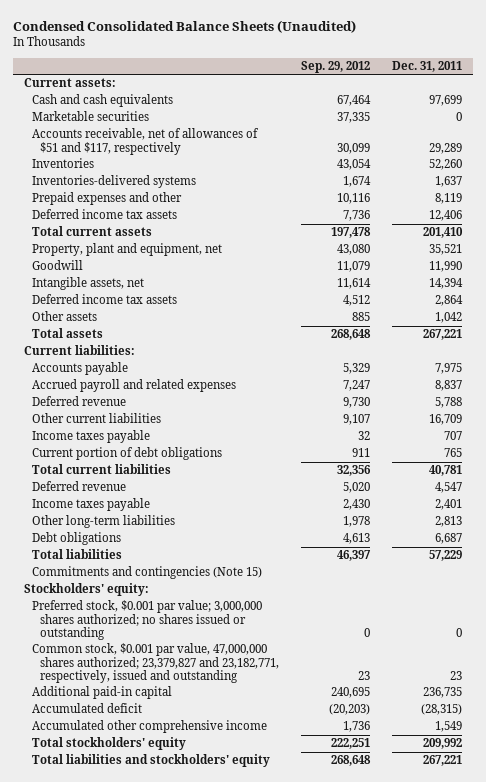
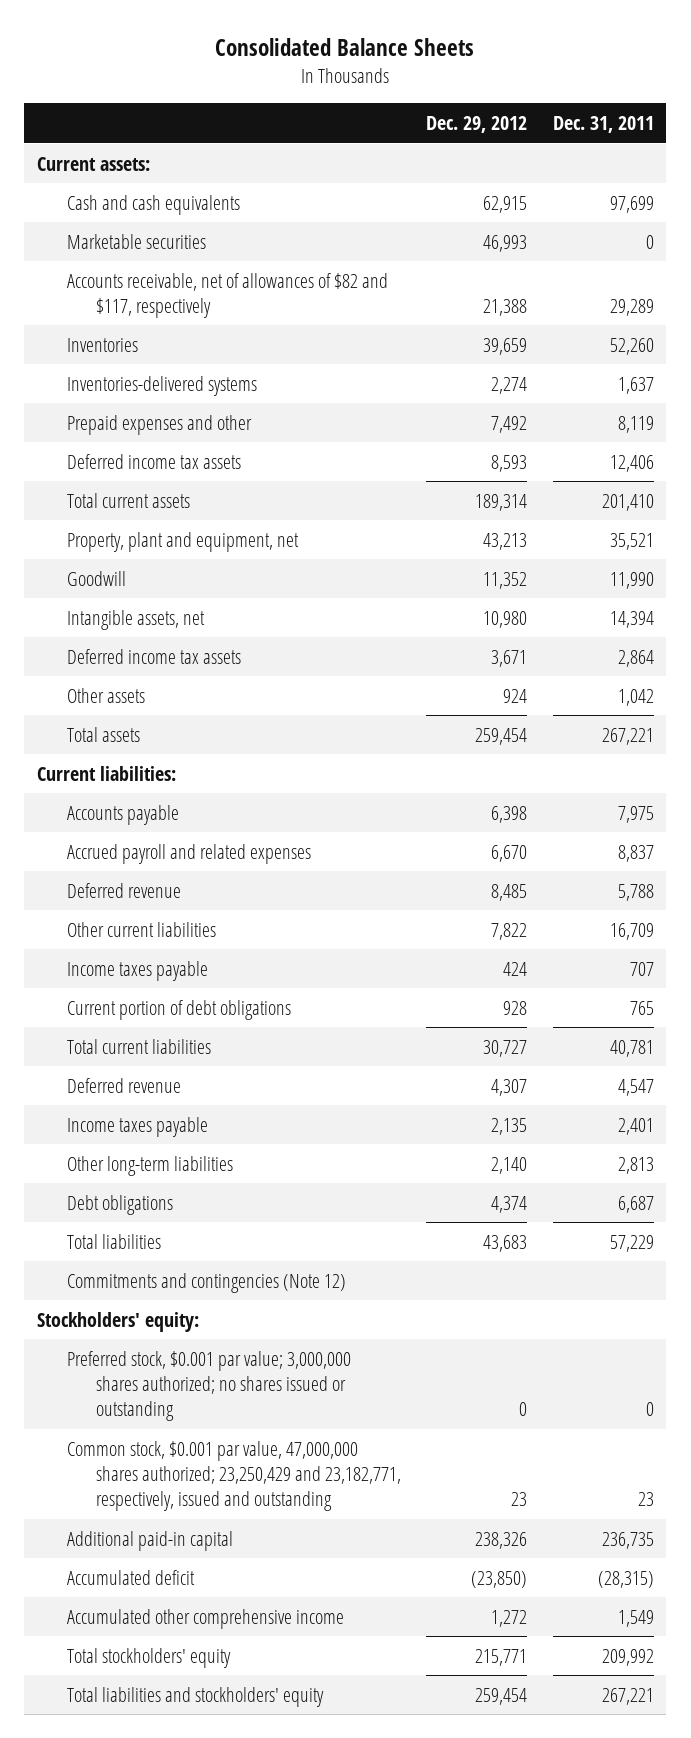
- Condensed Consolidated Balance Sheets (Unaudited)
+ Consolidated Balance Sheets
- | Sep. 29, 2012 | Dec. 31, 2011
+ | Dec. 29, 2012 | Dec. 31, 2011
- Accounts receivable, net of allowances of $51 and $117, respectively | 30,099 | 29,289
+ Accounts receivable, net of allowances of $82 and $117, respectively | 21,388 | 29,289
- Commitments and contingencies (Note 15)
+ Commitments and contingencies (Note 12)
- Common stock, $0.001 par value, 47,000,000 shares authorized; 23,379,827 and 23,182,771, respectively, issued and outstanding | 23 | 23
+ Common stock, $0.001 par value, 47,000,000 shares authorized; 23,250,429 and 23,182,771, respectively, issued and outstanding | 23 | 23

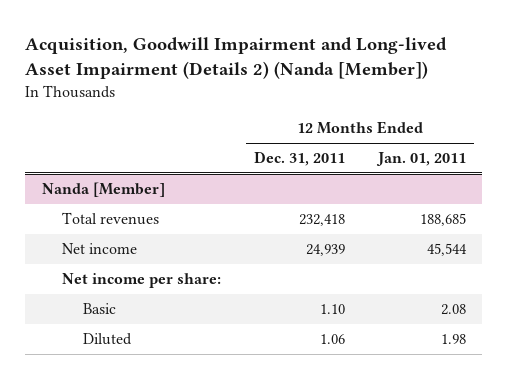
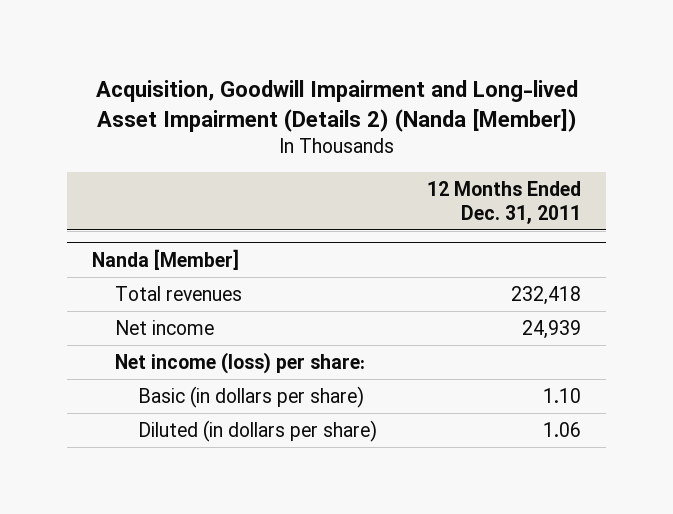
- | 12 Months Ended Dec. 31, 2011 | 12 Months Ended Jan. 01, 2011
+ | 12 Months Ended Dec. 31, 2011
@ Nanda [Member]
- Net income per share:
- Basic | 1.10 | 2.08
- Diluted | 1.06 | 1.98
+ Net income (loss) per share:
+ Basic (in dollars per share) | 1.10
+ Diluted (in dollars per share) | 1.06

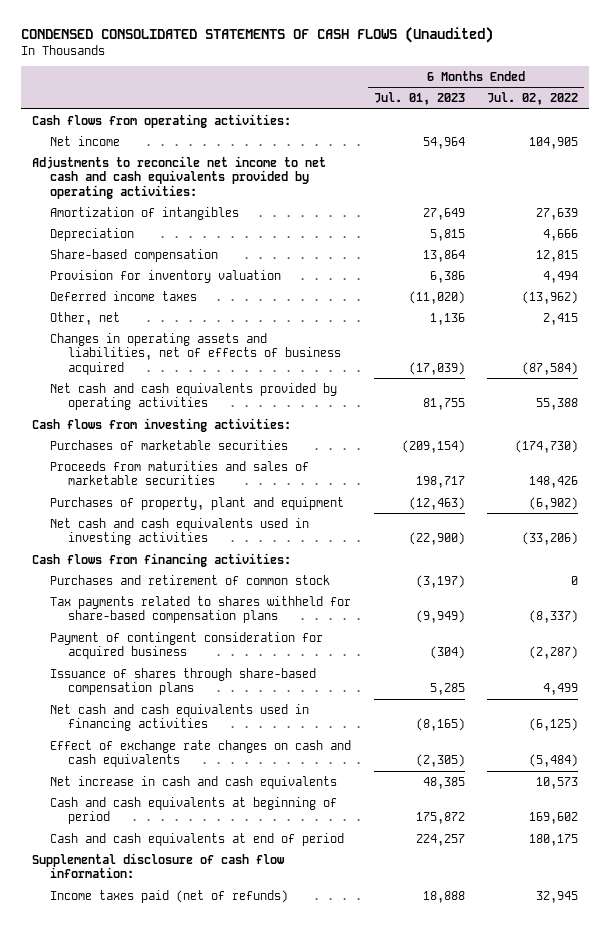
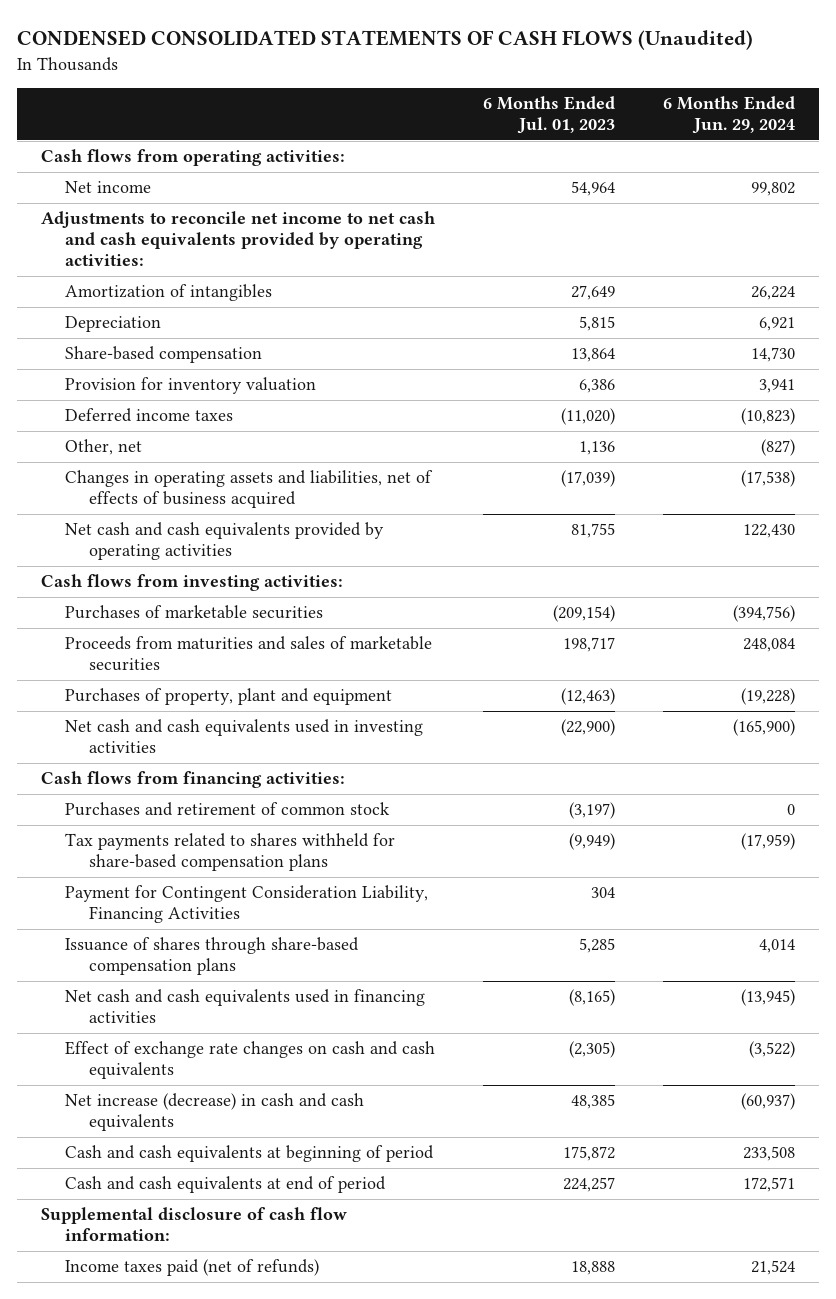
- | 6 Months Ended Jul. 01, 2023 | 6 Months Ended Jul. 02, 2022
+ | 6 Months Ended Jul. 01, 2023 | 6 Months Ended Jun. 29, 2024
- Payment of contingent consideration for acquired business | (304) | (2,287)
+ Payment for Contingent Consideration Liability, Financing Activities | 304 |
- Net increase in cash and cash equivalents | 48,385 | 10,573
+ Net increase (decrease) in cash and cash equivalents | 48,385 | (60,937)

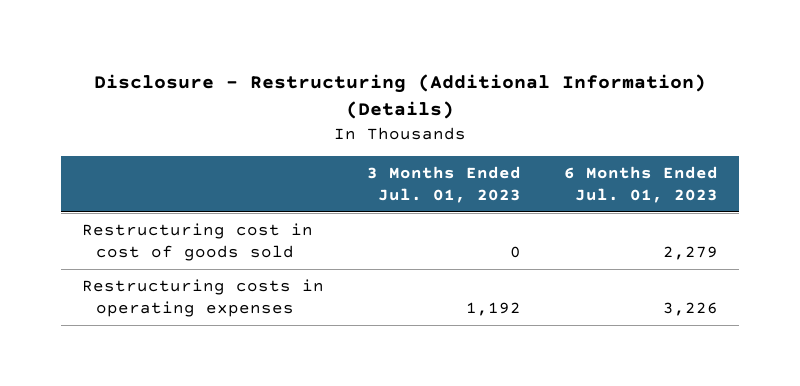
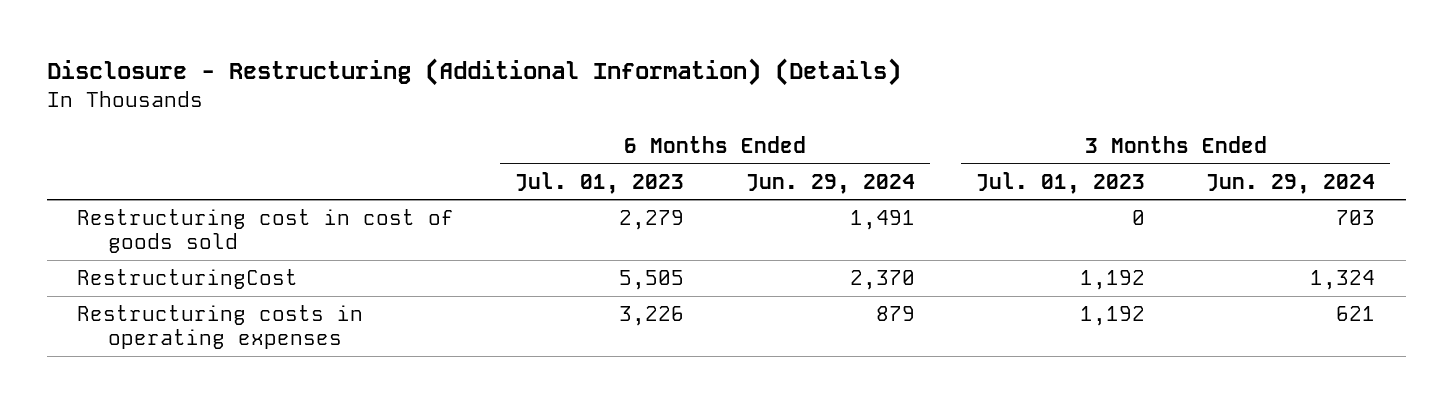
- | 3 Months Ended Jul. 01, 2023 | 6 Months Ended Jul. 01, 2023
+ | 6 Months Ended Jul. 01, 2023 | 6 Months Ended Jun. 29, 2024 | 3 Months Ended Jul. 01, 2023 | 3 Months Ended Jun. 29, 2024
+ RestructuringCost | 5,505 | 2,370 | 1,192 | 1,324

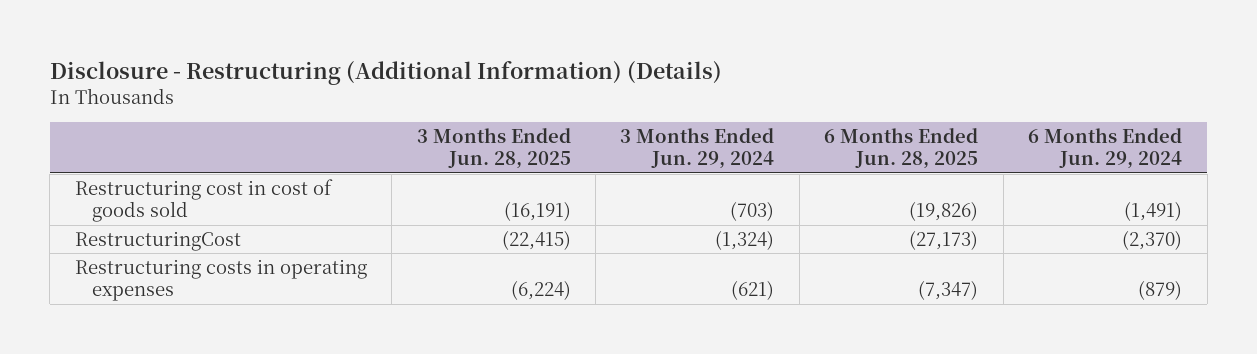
- | 6 Months Ended Jul. 01, 2023 | 6 Months Ended Jun. 29, 2024 | 3 Months Ended Jul. 01, 2023 | 3 Months Ended Jun. 29, 2024
+ | 3 Months Ended Jun. 28, 2025 | 3 Months Ended Jun. 29, 2024 | 6 Months Ended Jun. 28, 2025 | 6 Months Ended Jun. 29, 2024
- Restructuring cost in cost of goods sold | 2,279 | 1,491 | 0 | 703
- RestructuringCost | 5,505 | 2,370 | 1,192 | 1,324
- Restructuring costs in operating expenses | 3,226 | 879 | 1,192 | 621
+ Restructuring cost in cost of goods sold | (16,191) | (703) | (19,826) | (1,491)
+ RestructuringCost | (22,415) | (1,324) | (27,173) | (2,370)
+ Restructuring costs in operating expenses | (6,224) | (621) | (7,347) | (879)

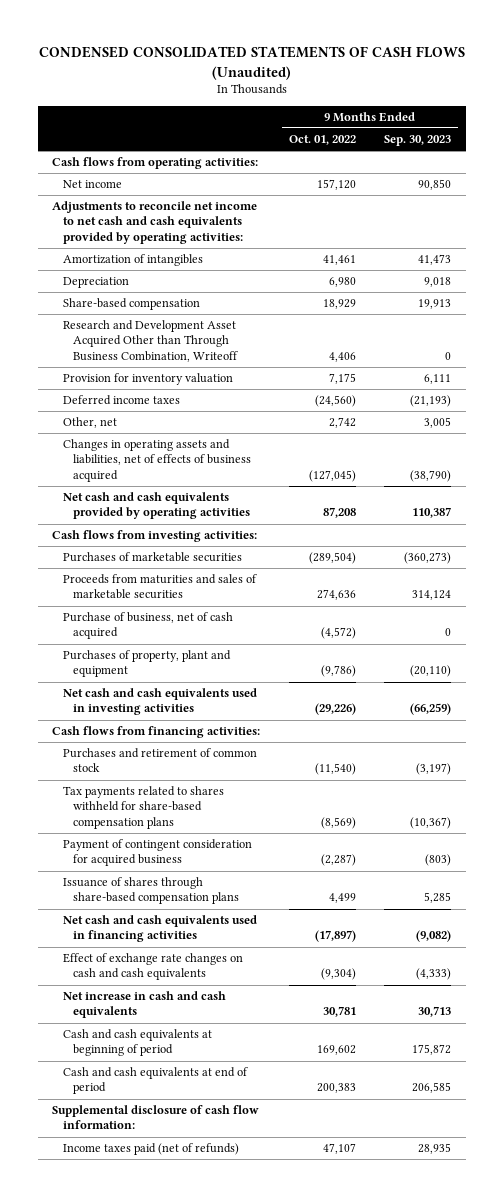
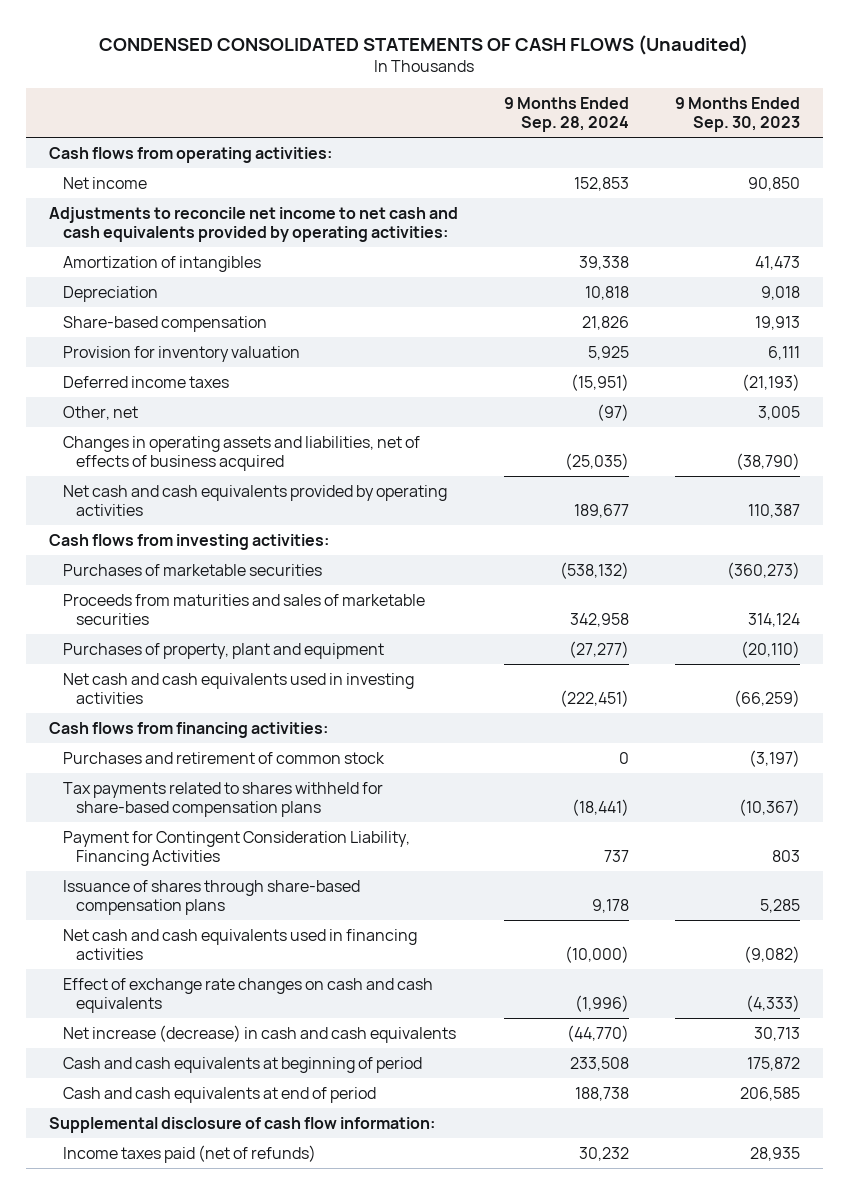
- | 9 Months Ended Oct. 01, 2022 | 9 Months Ended Sep. 30, 2023
+ | 9 Months Ended Sep. 28, 2024 | 9 Months Ended Sep. 30, 2023
- Research and Development Asset Acquired Other than Through Business Combination, Writeoff | 4,406 | 0
- Purchase of business, net of cash acquired | (4,572) | 0
- Payment of contingent consideration for acquired business | (2,287) | (803)
+ Payment for Contingent Consideration Liability, Financing Activities | 737 | 803
- Net increase in cash and cash equivalents | 30,781 | 30,713
+ Net increase (decrease) in cash and cash equivalents | (44,770) | 30,713

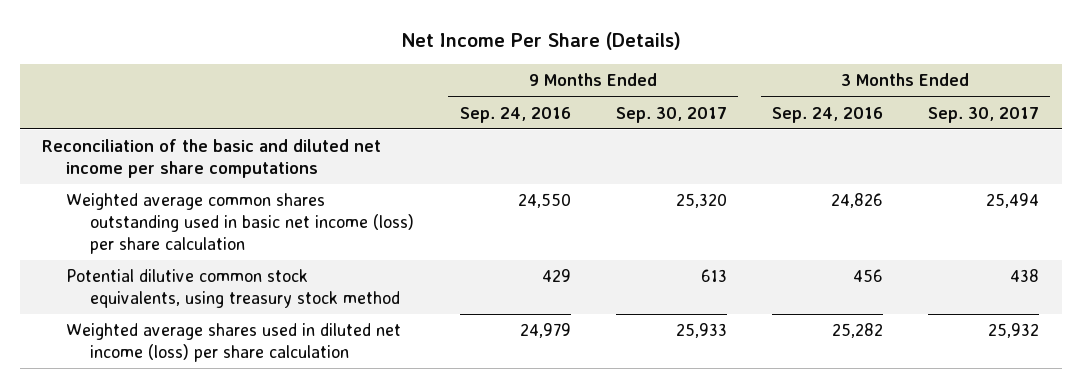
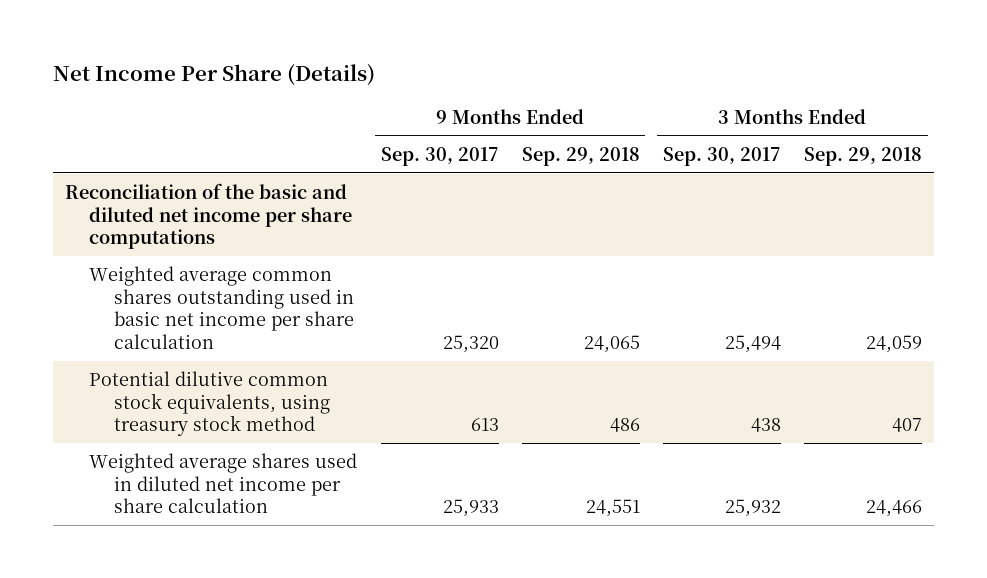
- | 9 Months Ended Sep. 24, 2016 | 9 Months Ended Sep. 30, 2017 | 3 Months Ended Sep. 24, 2016 | 3 Months Ended Sep. 30, 2017
+ | 9 Months Ended Sep. 30, 2017 | 9 Months Ended Sep. 29, 2018 | 3 Months Ended Sep. 30, 2017 | 3 Months Ended Sep. 29, 2018
- Weighted average common shares outstanding used in basic net income (loss) per share calculation | 24,550 | 25,320 | 24,826 | 25,494
+ Weighted average common shares outstanding used in basic net income per share calculation | 25,320 | 24,065 | 25,494 | 24,059
- Weighted average shares used in diluted net income (loss) per share calculation | 24,979 | 25,933 | 25,282 | 25,932
+ Weighted average shares used in diluted net income per share calculation | 25,933 | 24,551 | 25,932 | 24,466

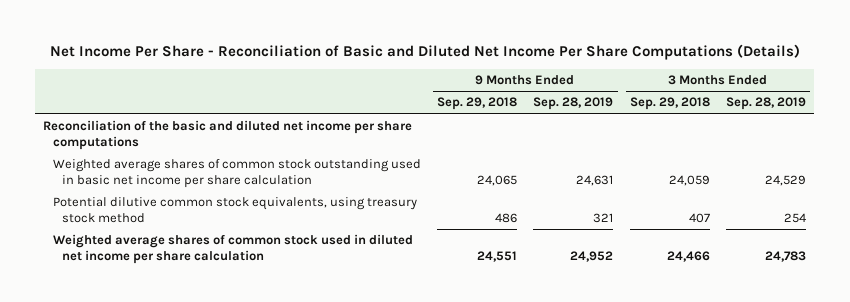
- Net Income Per Share (Details)
+ Net Income Per Share - Reconciliation of Basic and Diluted Net Income Per Share Computations (Details)
- | 9 Months Ended Sep. 30, 2017 | 9 Months Ended Sep. 29, 2018 | 3 Months Ended Sep. 30, 2017 | 3 Months Ended Sep. 29, 2018
+ | 9 Months Ended Sep. 29, 2018 | 9 Months Ended Sep. 28, 2019 | 3 Months Ended Sep. 29, 2018 | 3 Months Ended Sep. 28, 2019
- Weighted average common shares outstanding used in basic net income per share calculation | 25,320 | 24,065 | 25,494 | 24,059
+ Weighted average shares of common stock outstanding used in basic net income per share calculation | 24,065 | 24,631 | 24,059 | 24,529
- Weighted average shares used in diluted net income per share calculation | 25,933 | 24,551 | 25,932 | 24,466
+ Weighted average shares of common stock used in diluted net income per share calculation | 24,551 | 24,952 | 24,466 | 24,783

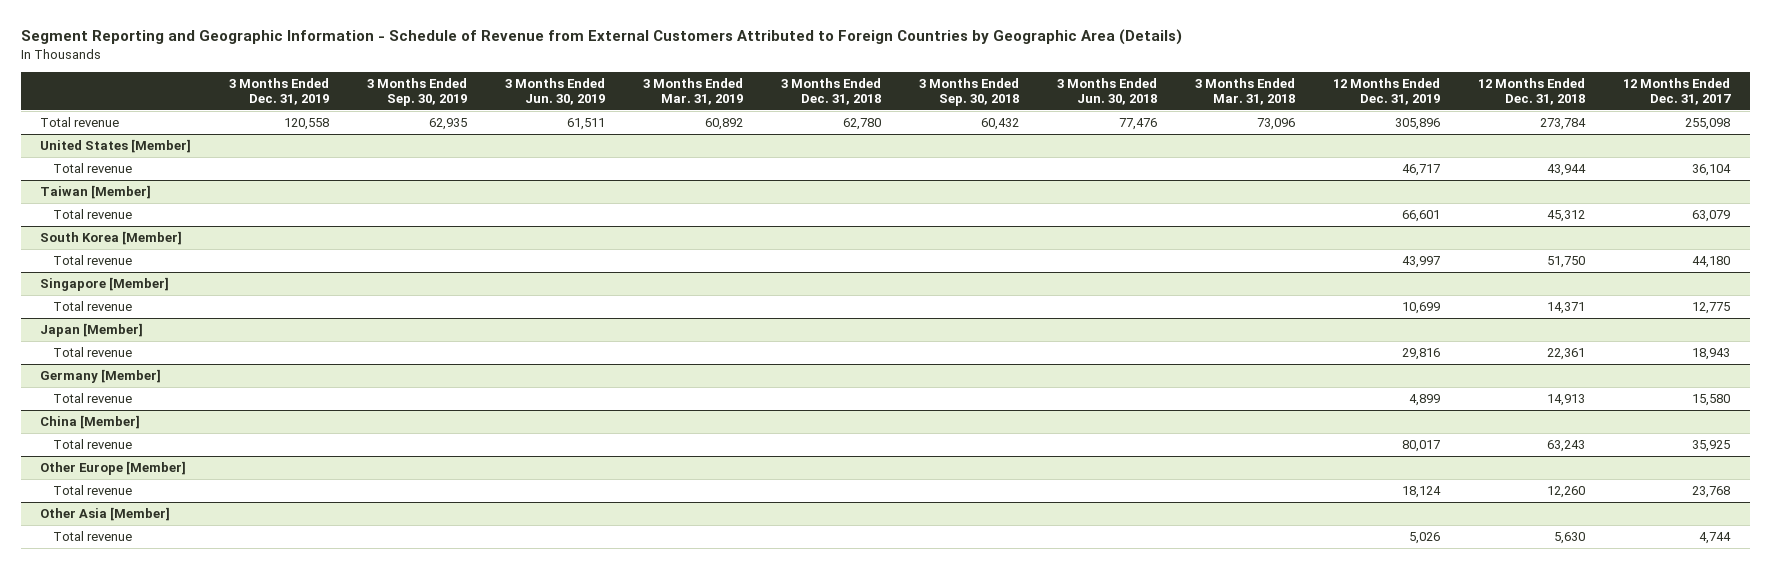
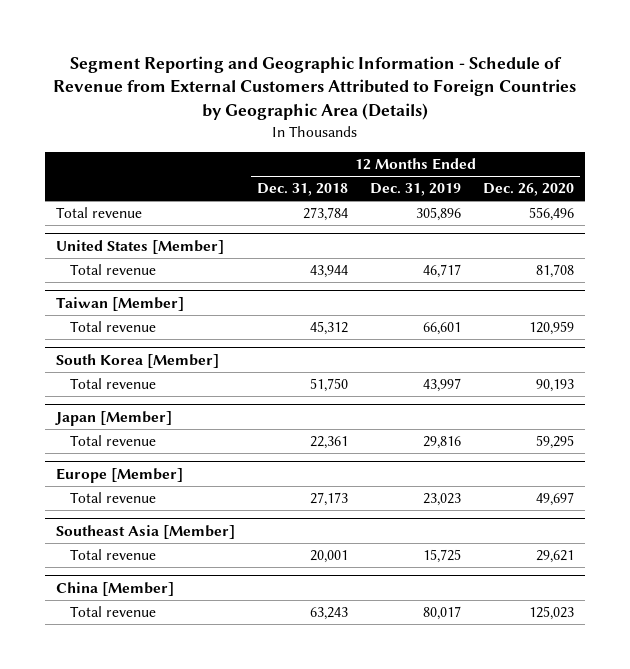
- | 3 Months Ended Dec. 31, 2019 | 3 Months Ended Sep. 30, 2019 | 3 Months Ended Jun. 30, 2019 | 3 Months Ended Mar. 31, 2019 | 3 Months Ended Dec. 31, 2018 | 3 Months Ended Sep. 30, 2018 | 3 Months Ended Jun. 30, 2018 | 3 Months Ended Mar. 31, 2018 | 12 Months Ended Dec. 31, 2019 | 12 Months Ended Dec. 31, 2018 | 12 Months Ended Dec. 31, 2017
+ | 12 Months Ended Dec. 31, 2018 | 12 Months Ended Dec. 31, 2019 | 12 Months Ended Dec. 26, 2020
- Singapore [Member]
- Total revenue | | | | | | | | | 10,699 | 14,371 | 12,775
- Germany [Member]
- Total revenue | | | | | | | | | 4,899 | 14,913 | 15,580
+ Europe [Member]
+ Total revenue | 27,173 | 23,023 | 49,697
+ Southeast Asia [Member]
+ Total revenue | 20,001 | 15,725 | 29,621
- Other Europe [Member]
- Total revenue | | | | | | | | | 18,124 | 12,260 | 23,768
- Other Asia [Member]
- Total revenue | | | | | | | | | 5,026 | 5,630 | 4,744

